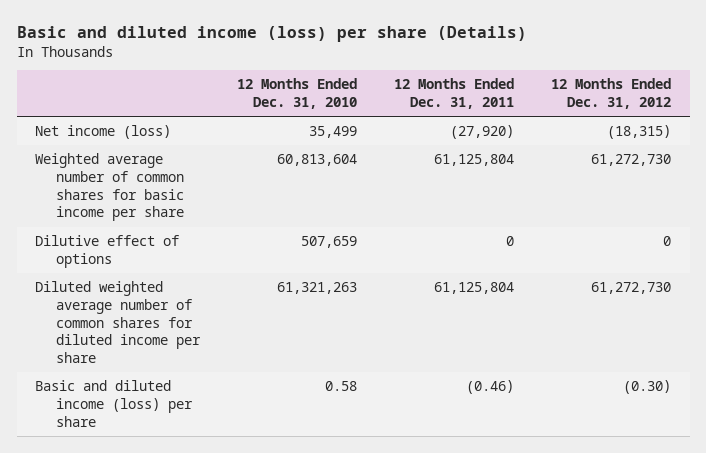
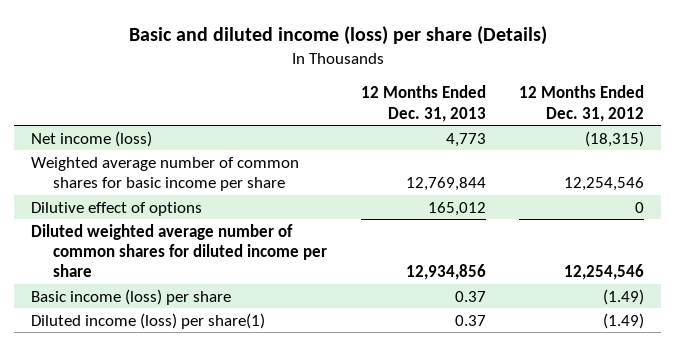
- | 12 Months Ended Dec. 31, 2010 | 12 Months Ended Dec. 31, 2011 | 12 Months Ended Dec. 31, 2012
+ | 12 Months Ended Dec. 31, 2013 | 12 Months Ended Dec. 31, 2012
- Weighted average number of common shares for basic income per share | 60,813,604 | 61,125,804 | 61,272,730
+ Weighted average number of common shares for basic income per share | 12,769,844 | 12,254,546
- Diluted weighted average number of common shares for diluted income per share | 61,321,263 | 61,125,804 | 61,272,730
- Basic and diluted income (loss) per share | 0.58 | (0.46) | (0.30)
+ Diluted weighted average number of common shares for diluted income per share | 12,934,856 | 12,254,546
+ Basic income (loss) per share | 0.37 | (1.49)
+ Diluted income (loss) per share(1) | 0.37 | (1.49)

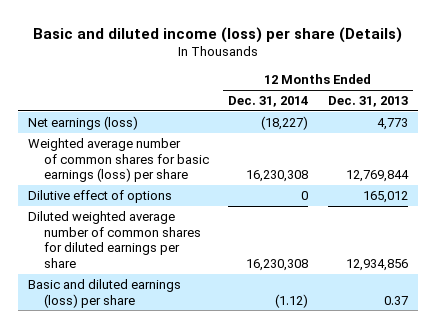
- | 12 Months Ended Dec. 31, 2013 | 12 Months Ended Dec. 31, 2012
+ | 12 Months Ended Dec. 31, 2014 | 12 Months Ended Dec. 31, 2013
- Net income (loss) | 4,773 | (18,315)
- Weighted average number of common shares for basic income per share | 12,769,844 | 12,254,546
+ Net earnings (loss) | (18,227) | 4,773
+ Weighted average number of common shares for basic earnings (loss) per share | 16,230,308 | 12,769,844
- Diluted weighted average number of common shares for diluted income per share | 12,934,856 | 12,254,546
- Basic income (loss) per share | 0.37 | (1.49)
- Diluted income (loss) per share(1) | 0.37 | (1.49)
+ Diluted weighted average number of common shares for diluted earnings per share | 16,230,308 | 12,934,856
+ Basic and diluted earnings (loss) per share | (1.12) | 0.37

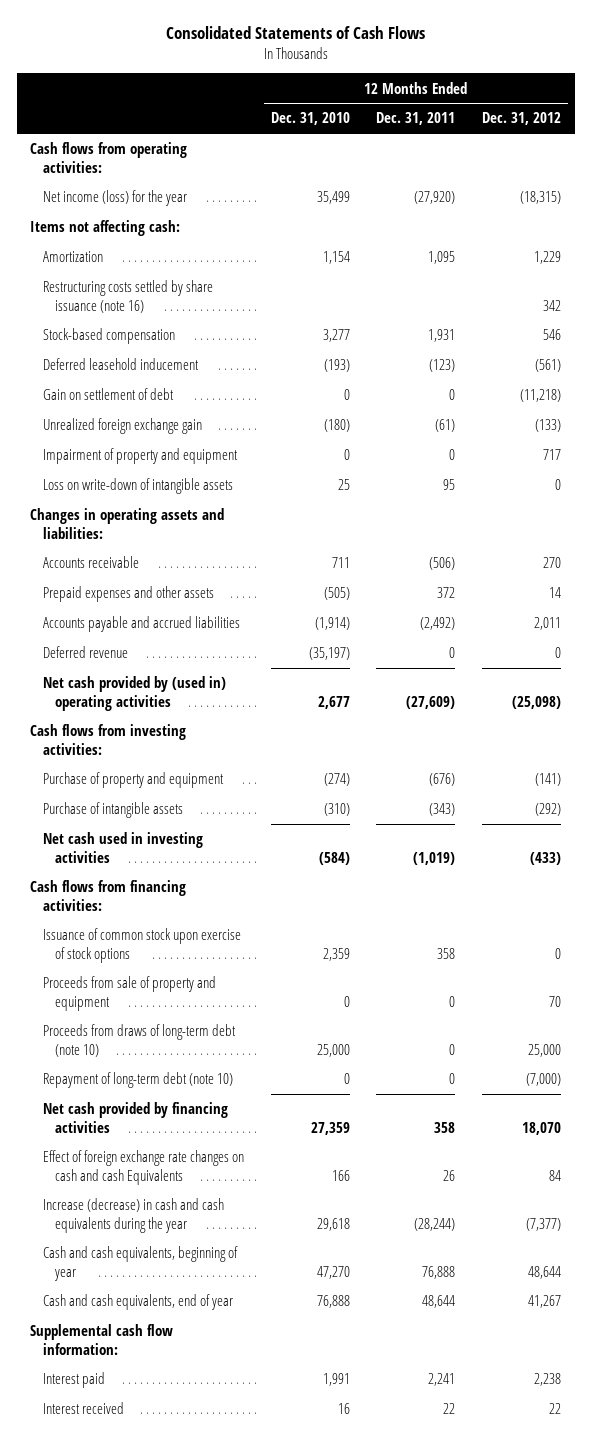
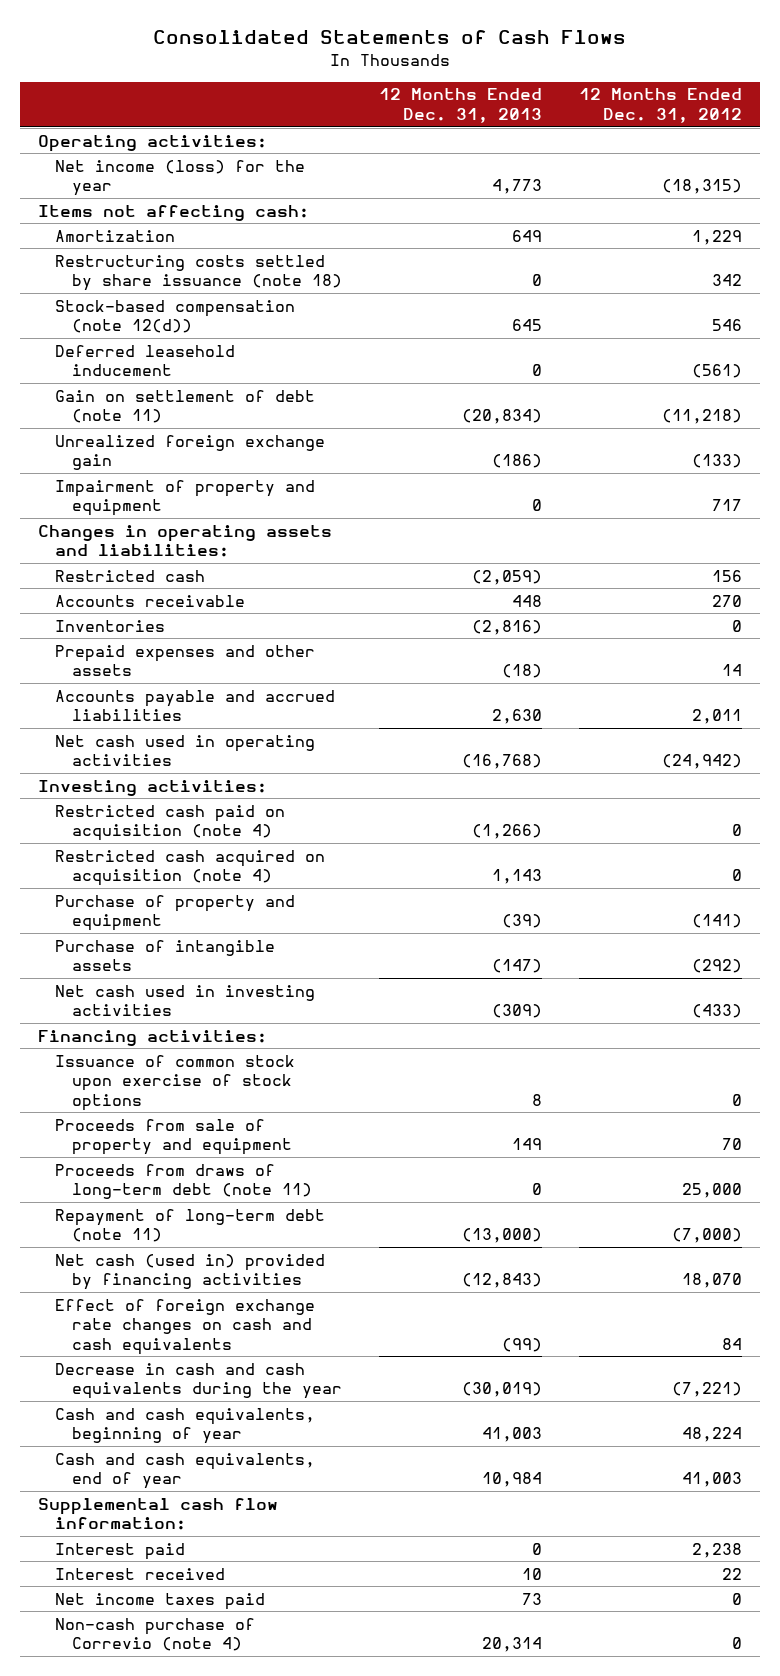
- | 12 Months Ended Dec. 31, 2010 | 12 Months Ended Dec. 31, 2011 | 12 Months Ended Dec. 31, 2012
+ | 12 Months Ended Dec. 31, 2013 | 12 Months Ended Dec. 31, 2012
- Cash flows from operating activities:
+ Operating activities:
- Restructuring costs settled by share issuance (note 16) | | | 342
- Stock-based compensation | 3,277 | 1,931 | 546
+ Restructuring costs settled by share issuance (note 18) | 0 | 342
+ Stock-based compensation (note 12(d)) | 645 | 546
- Gain on settlement of debt | 0 | 0 | (11,218)
+ Gain on settlement of debt (note 11) | (20,834) | (11,218)
- Loss on write-down of intangible assets | 25 | 95 | 0
+ Restricted cash | (2,059) | 156
+ Inventories | (2,816) | 0
- Deferred revenue | (35,197) | 0 | 0
- Net cash provided by (used in) operating activities | 2,677 | (27,609) | (25,098)
- Cash flows from investing activities:
+ Net cash used in operating activities | (16,768) | (24,942)
+ Investing activities:
+ Restricted cash paid on acquisition (note 4) | (1,266) | 0
+ Restricted cash acquired on acquisition (note 4) | 1,143 | 0
- Cash flows from financing activities:
+ Financing activities:
- Proceeds from draws of long-term debt (note 10) | 25,000 | 0 | 25,000
- Repayment of long-term debt (note 10) | 0 | 0 | (7,000)
- Net cash provided by financing activities | 27,359 | 358 | 18,070
- Effect of foreign exchange rate changes on cash and cash Equivalents | 166 | 26 | 84
- Increase (decrease) in cash and cash equivalents during the year | 29,618 | (28,244) | (7,377)
- Cash and cash equivalents, beginning of year | 47,270 | 76,888 | 48,644
- Cash and cash equivalents, end of year | 76,888 | 48,644 | 41,267
+ Proceeds from draws of long-term debt (note 11) | 0 | 25,000
+ Repayment of long-term debt (note 11) | (13,000) | (7,000)
+ Net cash (used in) provided by financing activities | (12,843) | 18,070
+ Effect of foreign exchange rate changes on cash and cash equivalents | (99) | 84
+ Decrease in cash and cash equivalents during the year | (30,019) | (7,221)
+ Cash and cash equivalents, beginning of year | 41,003 | 48,224
+ Cash and cash equivalents, end of year | 10,984 | 41,003
+ Net income taxes paid | 73 | 0
+ Non-cash purchase of Correvio (note 4) | 20,314 | 0

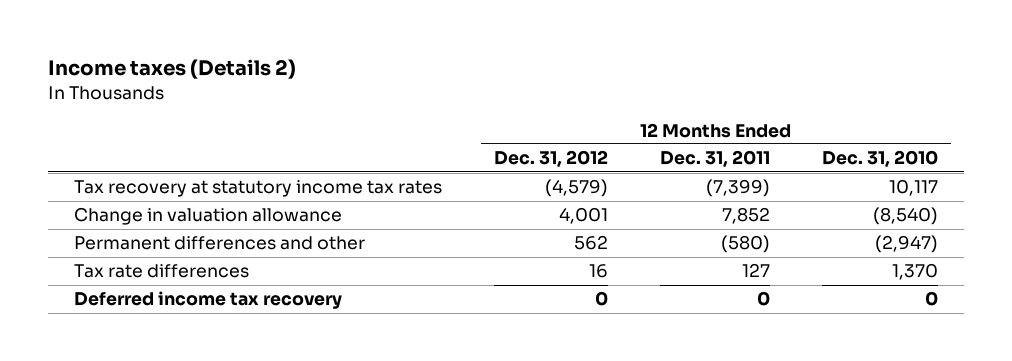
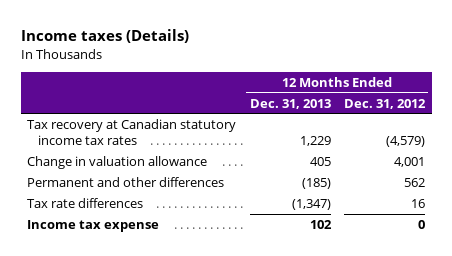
- Income taxes (Details 2)
+ Income taxes (Details)
- | 12 Months Ended Dec. 31, 2012 | 12 Months Ended Dec. 31, 2011 | 12 Months Ended Dec. 31, 2010
+ | 12 Months Ended Dec. 31, 2013 | 12 Months Ended Dec. 31, 2012
- Tax recovery at statutory income tax rates | (4,579) | (7,399) | 10,117
+ Tax recovery at Canadian statutory income tax rates | 1,229 | (4,579)
- Permanent differences and other | 562 | (580) | (2,947)
+ Permanent and other differences | (185) | 562
- Deferred income tax recovery | 0 | 0 | 0
+ Income tax expense | 102 | 0

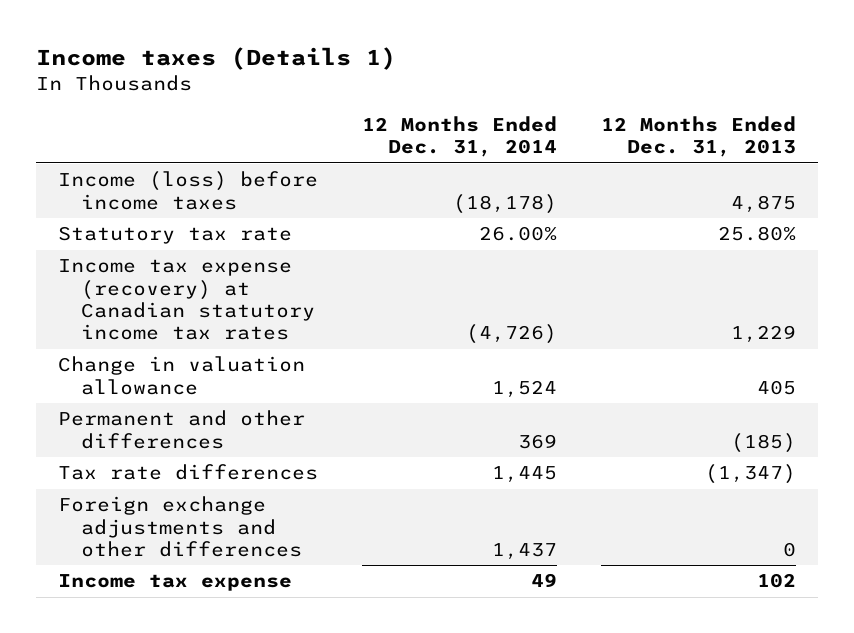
- Income taxes (Details)
+ Income taxes (Details 1)
- | 12 Months Ended Dec. 31, 2013 | 12 Months Ended Dec. 31, 2012
+ | 12 Months Ended Dec. 31, 2014 | 12 Months Ended Dec. 31, 2013
- Tax recovery at Canadian statutory income tax rates | 1,229 | (4,579)
+ Income (loss) before income taxes | (18,178) | 4,875
+ Statutory tax rate | 26.00% | 25.80%
+ Income tax expense (recovery) at Canadian statutory income tax rates | (4,726) | 1,229
+ Foreign exchange adjustments and other differences | 1,437 | 0

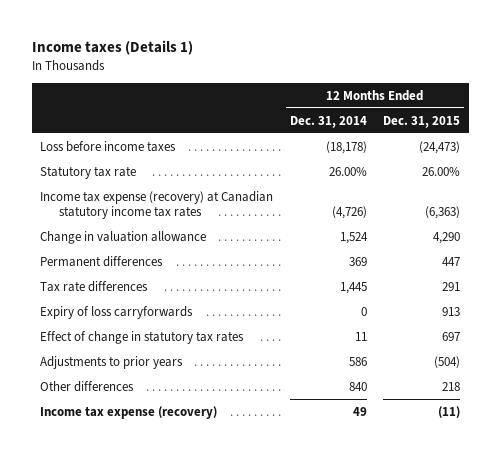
- | 12 Months Ended Dec. 31, 2014 | 12 Months Ended Dec. 31, 2013
+ | 12 Months Ended Dec. 31, 2014 | 12 Months Ended Dec. 31, 2015
- Income (loss) before income taxes | (18,178) | 4,875
+ Loss before income taxes | (18,178) | (24,473)
- Permanent and other differences | 369 | (185)
+ Permanent differences | 369 | 447
- Foreign exchange adjustments and other differences | 1,437 | 0
- Income tax expense | 49 | 102
+ Expiry of loss carryforwards | 0 | 913
+ Effect of change in statutory tax rates | 11 | 697
+ Adjustments to prior years | 586 | (504)
+ Other differences | 840 | 218
+ Income tax expense (recovery) | 49 | (11)

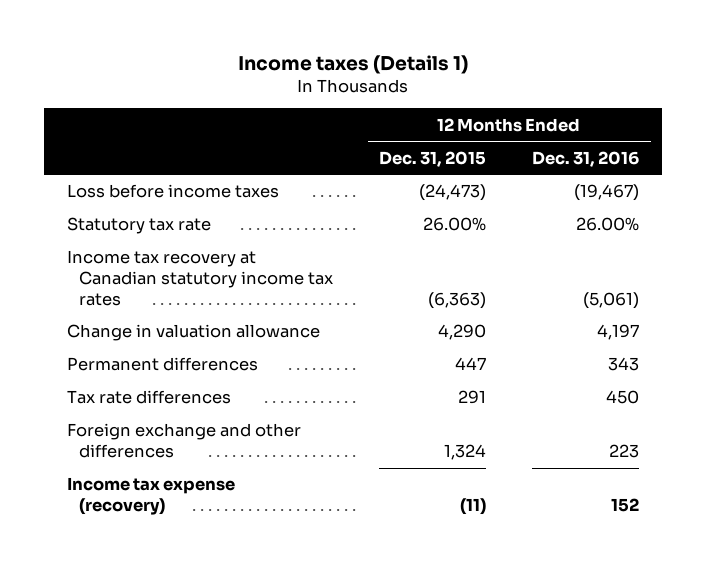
- | 12 Months Ended Dec. 31, 2014 | 12 Months Ended Dec. 31, 2015
+ | 12 Months Ended Dec. 31, 2015 | 12 Months Ended Dec. 31, 2016
- Income tax expense (recovery) at Canadian statutory income tax rates | (4,726) | (6,363)
+ Income tax recovery at Canadian statutory income tax rates | (6,363) | (5,061)
- Expiry of loss carryforwards | 0 | 913
- Effect of change in statutory tax rates | 11 | 697
- Adjustments to prior years | 586 | (504)
- Other differences | 840 | 218
+ Foreign exchange and other differences | 1,324 | 223

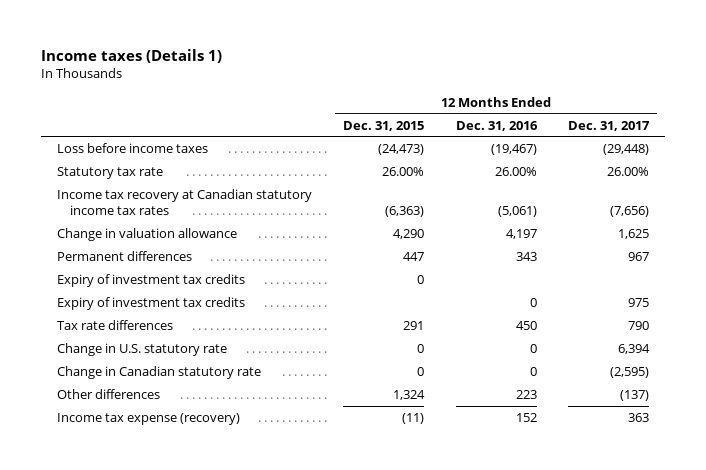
- | 12 Months Ended Dec. 31, 2015 | 12 Months Ended Dec. 31, 2016
+ | 12 Months Ended Dec. 31, 2015 | 12 Months Ended Dec. 31, 2016 | 12 Months Ended Dec. 31, 2017
+ Expiry of investment tax credits | 0 | |
+ Expiry of investment tax credits | | 0 | 975
- Foreign exchange and other differences | 1,324 | 223
+ Change in U.S. statutory rate | 0 | 0 | 6,394
+ Change in Canadian statutory rate | 0 | 0 | (2,595)
+ Other differences | 1,324 | 223 | (137)

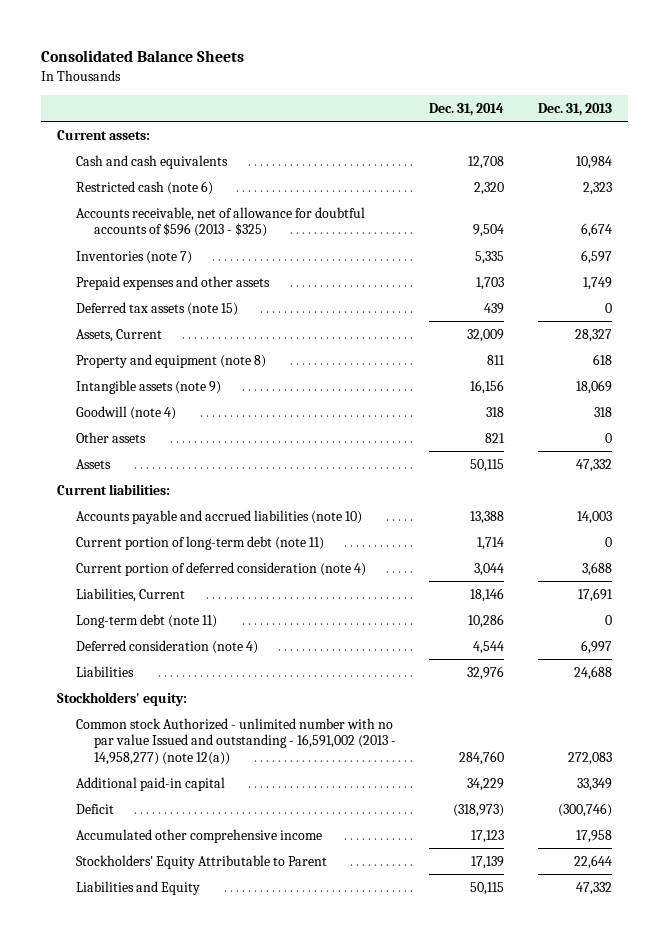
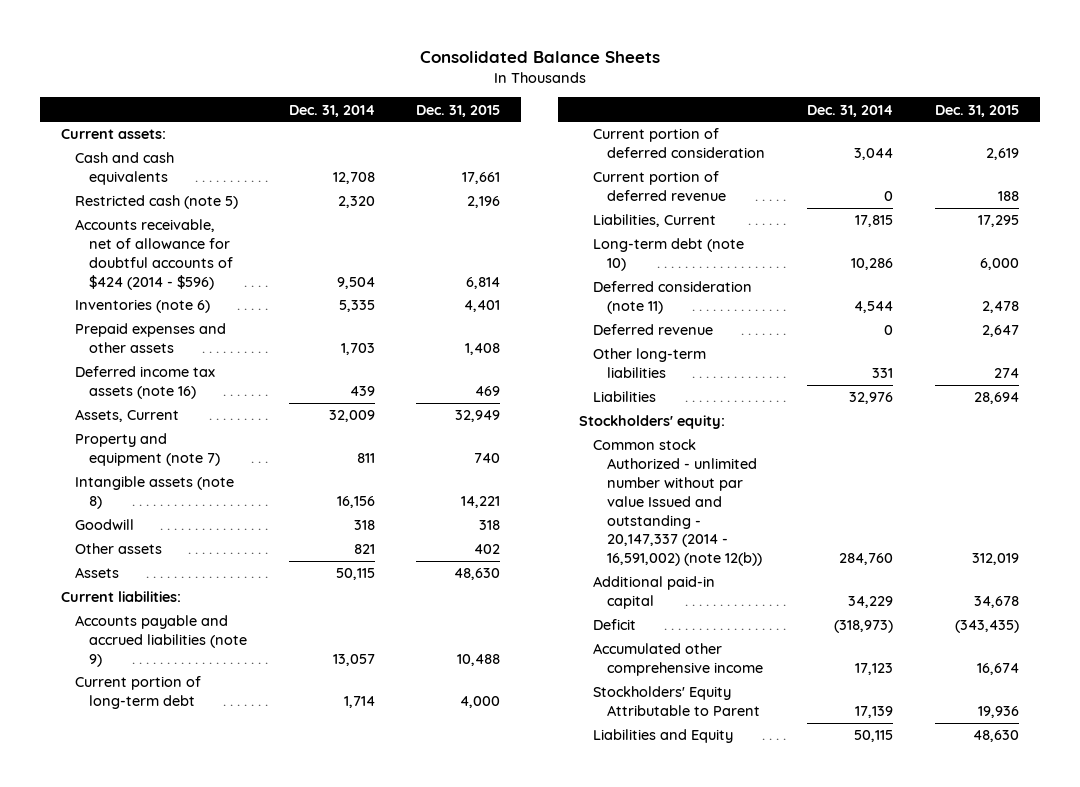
- | Dec. 31, 2014 | Dec. 31, 2013
+ | Dec. 31, 2014 | Dec. 31, 2015
- Restricted cash (note 6) | 2,320 | 2,323
- Accounts receivable, net of allowance for doubtful accounts of $596 (2013 - $325) | 9,504 | 6,674
- Inventories (note 7) | 5,335 | 6,597
+ Restricted cash (note 5) | 2,320 | 2,196
+ Accounts receivable, net of allowance for doubtful accounts of $424 (2014 - $596) | 9,504 | 6,814
+ Inventories (note 6) | 5,335 | 4,401
- Deferred tax assets (note 15) | 439 | 0
+ Deferred income tax assets (note 16) | 439 | 469
- Property and equipment (note 8) | 811 | 618
- Intangible assets (note 9) | 16,156 | 18,069
- Goodwill (note 4) | 318 | 318
+ Property and equipment (note 7) | 811 | 740
+ Intangible assets (note 8) | 16,156 | 14,221
+ Goodwill | 318 | 318
- Accounts payable and accrued liabilities (note 10) | 13,388 | 14,003
- Current portion of long-term debt (note 11) | 1,714 | 0
- Current portion of deferred consideration (note 4) | 3,044 | 3,688
- Liabilities, Current | 18,146 | 17,691
- Long-term debt (note 11) | 10,286 | 0
- Deferred consideration (note 4) | 4,544 | 6,997
+ Accounts payable and accrued liabilities (note 9) | 13,057 | 10,488
+ Current portion of long-term debt | 1,714 | 4,000
+ Current portion of deferred consideration | 3,044 | 2,619
+ Current portion of deferred revenue | 0 | 188
+ Liabilities, Current | 17,815 | 17,295
+ Long-term debt (note 10) | 10,286 | 6,000
+ Deferred consideration (note 11) | 4,544 | 2,478
+ Deferred revenue | 0 | 2,647
+ Other long-term liabilities | 331 | 274
- Common stock Authorized - unlimited number with no par value Issued and outstanding - 16,591,002 (2013 - 14,958,277) (note 12(a)) | 284,760 | 272,083
+ Common stock Authorized - unlimited number without par value Issued and outstanding - 20,147,337 (2014 - 16,591,002) (note 12(b)) | 284,760 | 312,019

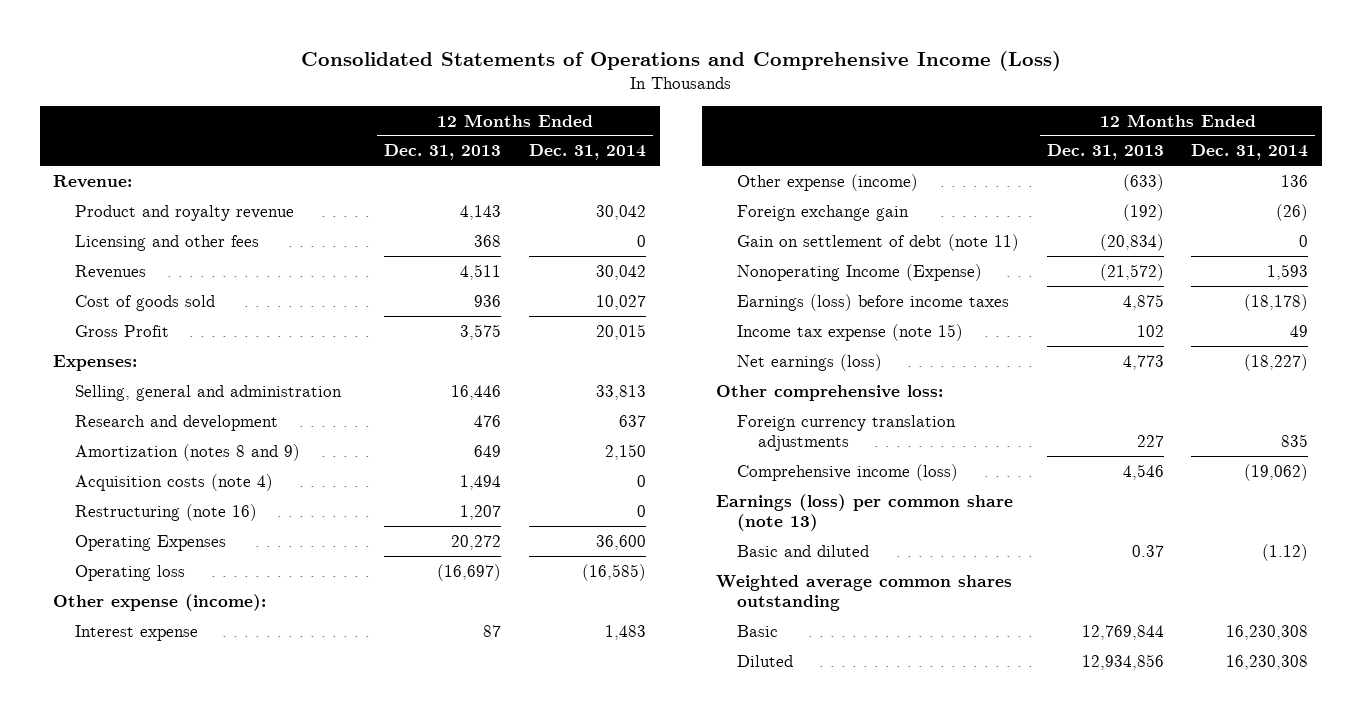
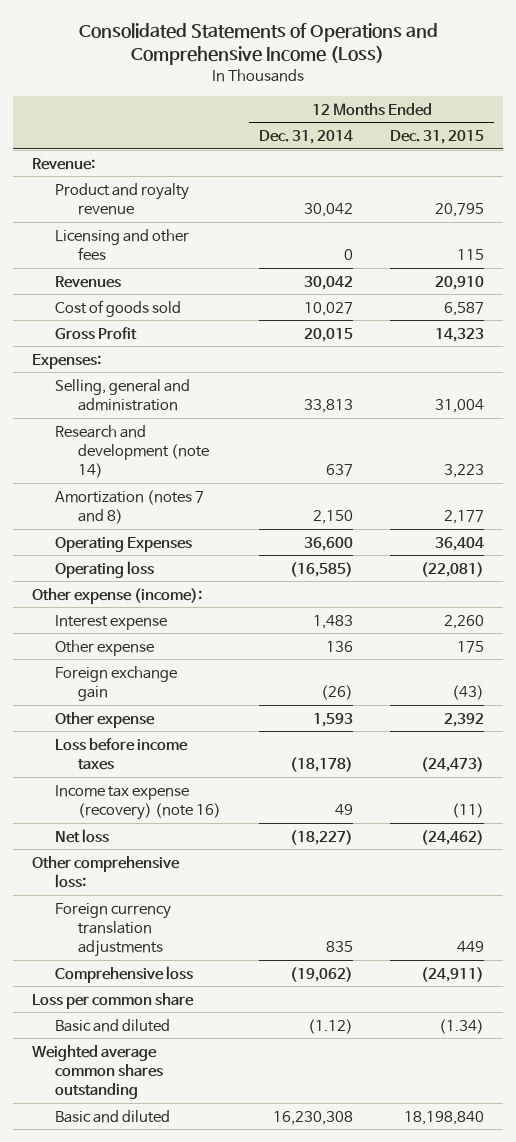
- | 12 Months Ended Dec. 31, 2013 | 12 Months Ended Dec. 31, 2014
+ | 12 Months Ended Dec. 31, 2014 | 12 Months Ended Dec. 31, 2015
- Research and development | 476 | 637
- Amortization (notes 8 and 9) | 649 | 2,150
- Acquisition costs (note 4) | 1,494 | 0
- Restructuring (note 16) | 1,207 | 0
+ Research and development (note 14) | 637 | 3,223
+ Amortization (notes 7 and 8) | 2,150 | 2,177
- Other expense (income) | (633) | 136
+ Other expense | 136 | 175
- Gain on settlement of debt (note 11) | (20,834) | 0
- Nonoperating Income (Expense) | (21,572) | 1,593
- Earnings (loss) before income taxes | 4,875 | (18,178)
- Income tax expense (note 15) | 102 | 49
- Net earnings (loss) | 4,773 | (18,227)
+ Other expense | 1,593 | 2,392
+ Loss before income taxes | (18,178) | (24,473)
+ Income tax expense (recovery) (note 16) | 49 | (11)
+ Net loss | (18,227) | (24,462)
- Comprehensive income (loss) | 4,546 | (19,062)
- Earnings (loss) per common share (note 13)
+ Comprehensive loss | (19,062) | (24,911)
+ Loss per common share
- Basic | 12,769,844 | 16,230,308
- Diluted | 12,934,856 | 16,230,308
+ Basic and diluted | 16,230,308 | 18,198,840

